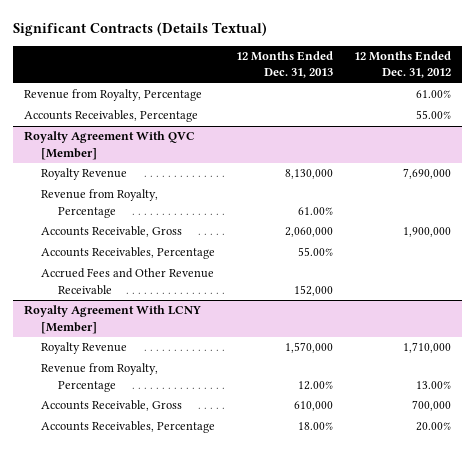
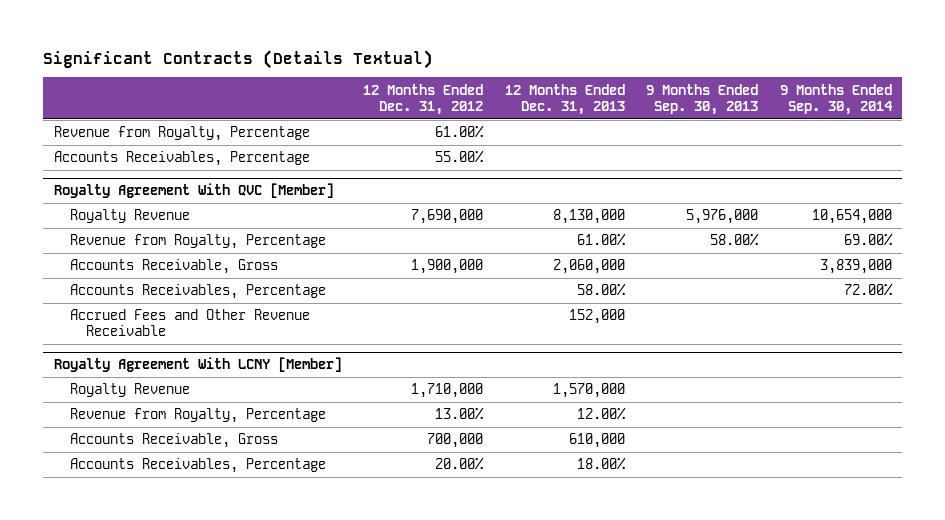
- | 12 Months Ended Dec. 31, 2013 | 12 Months Ended Dec. 31, 2012
+ | 12 Months Ended Dec. 31, 2012 | 12 Months Ended Dec. 31, 2013 | 9 Months Ended Sep. 30, 2013 | 9 Months Ended Sep. 30, 2014
@ Royalty Agreement With QVC [Member]
- Accounts Receivables, Percentage | 55.00% |
+ Accounts Receivables, Percentage | | 58.00% | | 72.00%

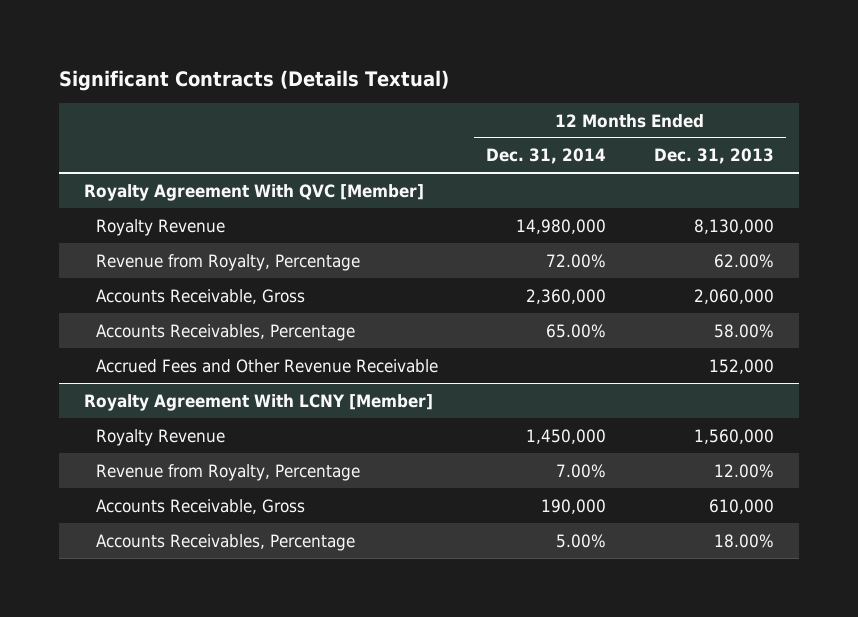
- | 12 Months Ended Dec. 31, 2012 | 12 Months Ended Dec. 31, 2013 | 9 Months Ended Sep. 30, 2013 | 9 Months Ended Sep. 30, 2014
+ | 12 Months Ended Dec. 31, 2014 | 12 Months Ended Dec. 31, 2013
- Revenue from Royalty, Percentage | 61.00% | | |
- Accounts Receivables, Percentage | 55.00% | | |
@ Royalty Agreement With QVC [Member]
- Revenue from Royalty, Percentage | | 61.00% | 58.00% | 69.00%
+ Revenue from Royalty, Percentage | 72.00% | 62.00%
@ Royalty Agreement With LCNY [Member]
- Royalty Revenue | 1,710,000 | 1,570,000 | |
+ Royalty Revenue | 1,450,000 | 1,560,000

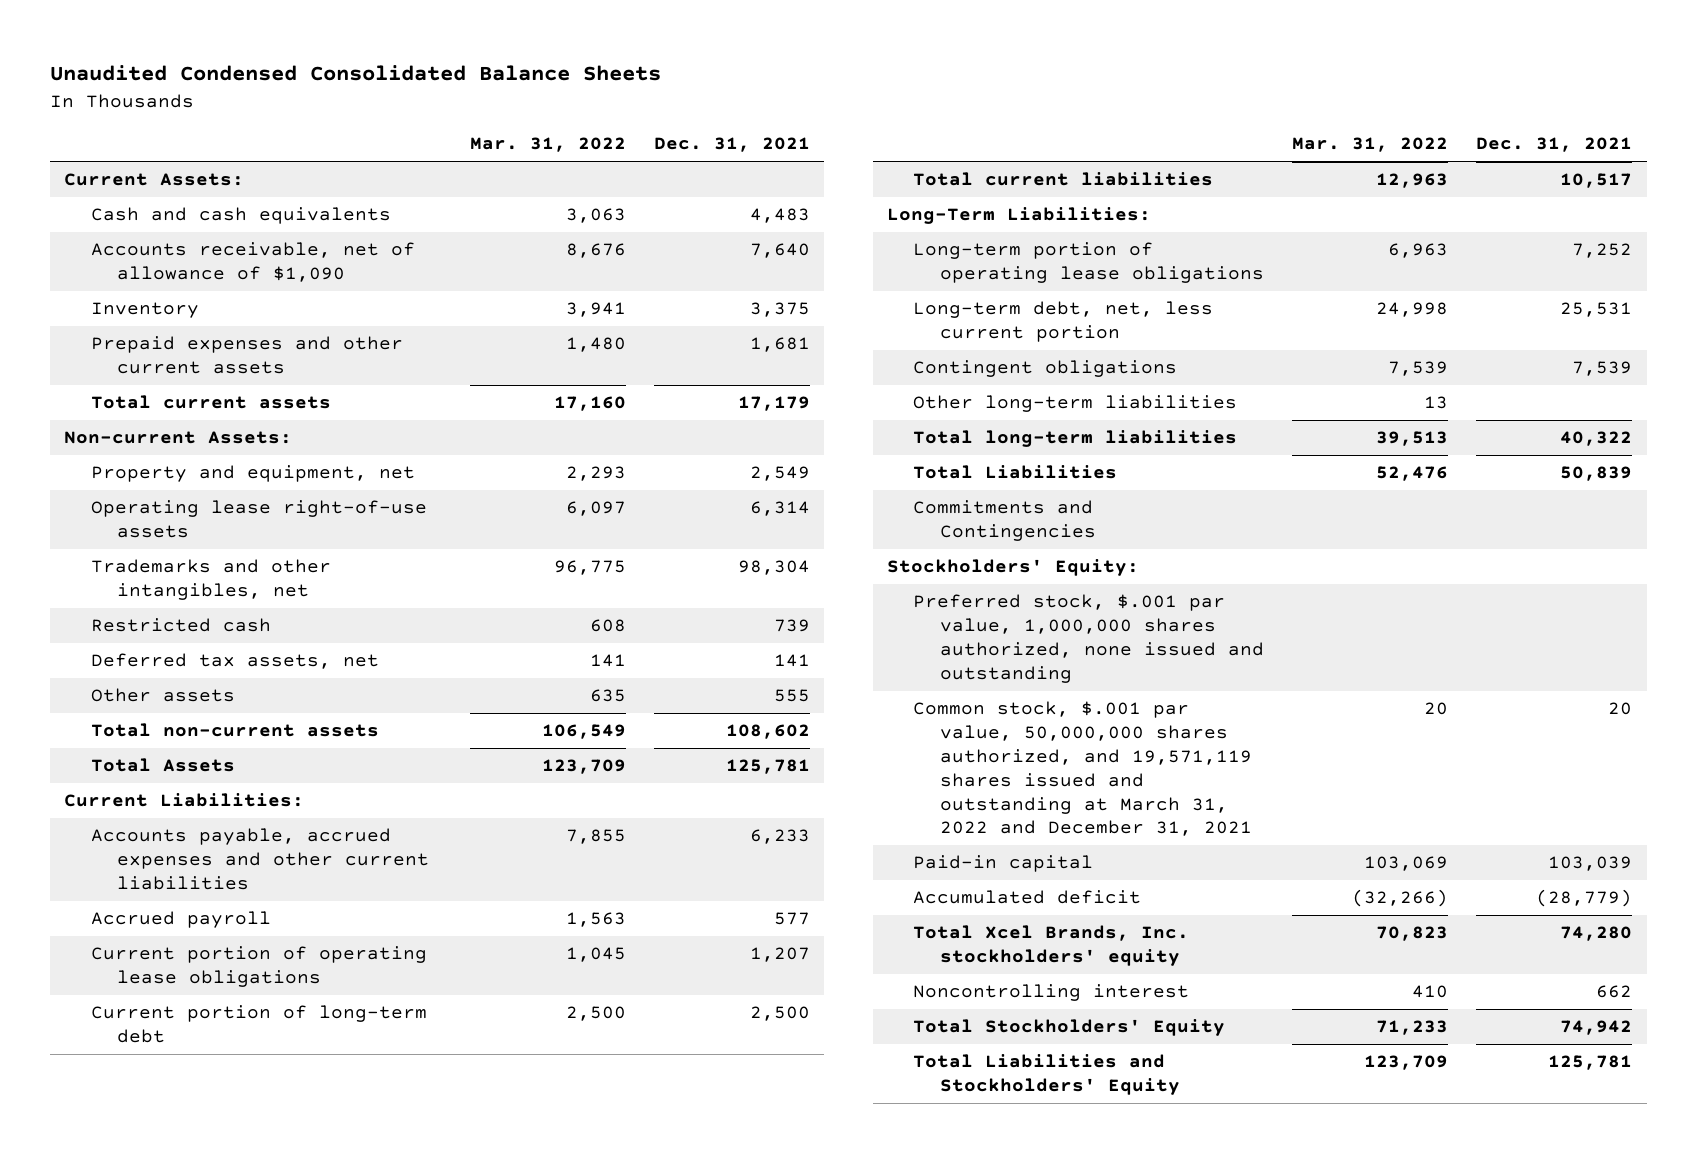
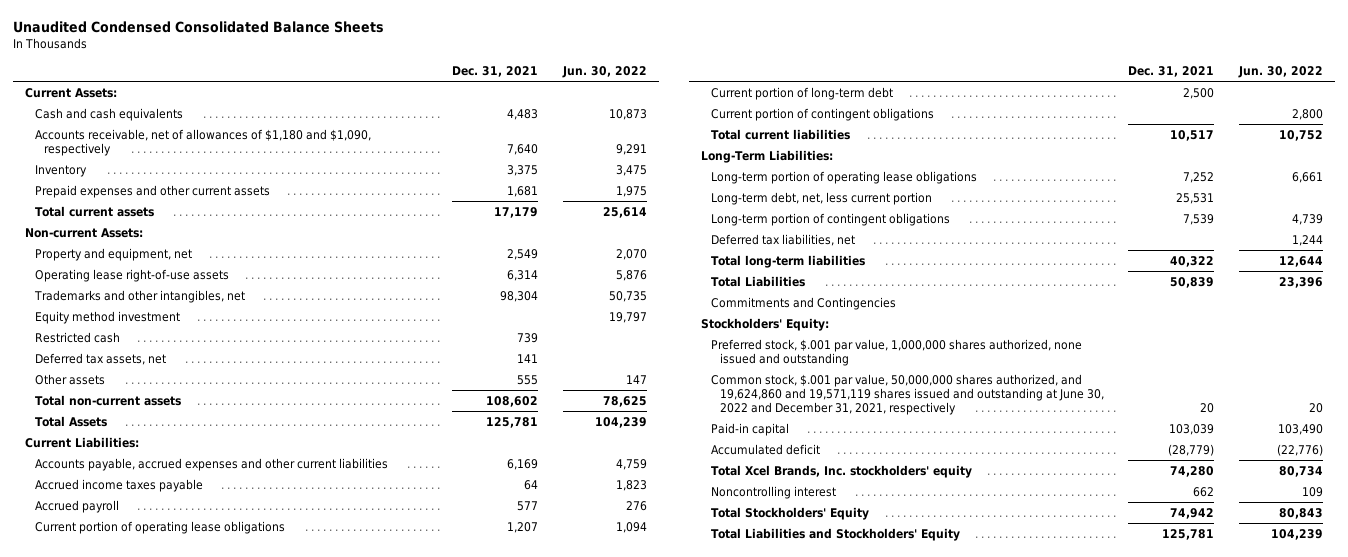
- | Mar. 31, 2022 | Dec. 31, 2021
+ | Dec. 31, 2021 | Jun. 30, 2022
- Accounts receivable, net of allowance of $1,090 | 8,676 | 7,640
+ Accounts receivable, net of allowances of $1,180 and $1,090, respectively | 7,640 | 9,291
+ Equity method investment | | 19,797
- Accounts payable, accrued expenses and other current liabilities | 7,855 | 6,233
+ Accounts payable, accrued expenses and other current liabilities | 6,169 | 4,759
+ Accrued income taxes payable | 64 | 1,823
+ Current portion of contingent obligations | | 2,800
- Contingent obligations | 7,539 | 7,539
- Other long-term liabilities | 13 |
+ Long-term portion of contingent obligations | 7,539 | 4,739
+ Deferred tax liabilities, net | | 1,244
- Common stock, $.001 par value, 50,000,000 shares authorized, and 19,571,119 shares issued and outstanding at March 31, 2022 and December 31, 2021 | 20 | 20
+ Common stock, $.001 par value, 50,000,000 shares authorized, and 19,624,860 and 19,571,119 shares issued and outstanding at June 30, 2022 and December 31, 2021, respectively | 20 | 20

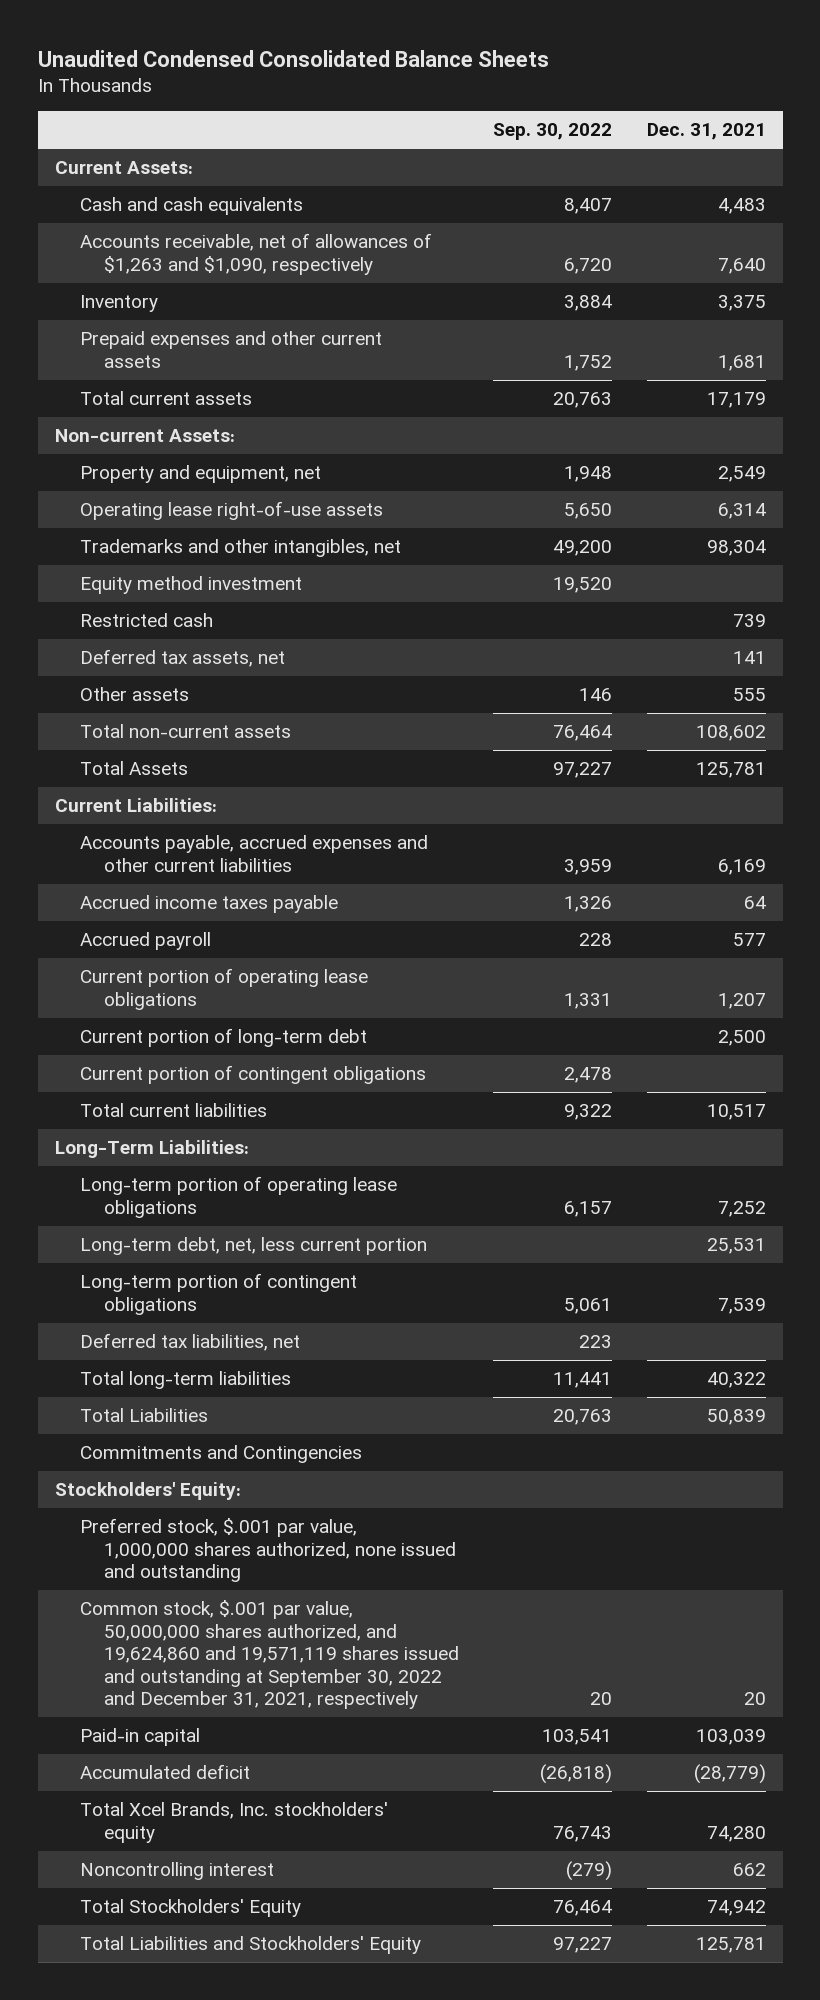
- | Dec. 31, 2021 | Jun. 30, 2022
+ | Sep. 30, 2022 | Dec. 31, 2021
- Accounts receivable, net of allowances of $1,180 and $1,090, respectively | 7,640 | 9,291
+ Accounts receivable, net of allowances of $1,263 and $1,090, respectively | 6,720 | 7,640
- Common stock, $.001 par value, 50,000,000 shares authorized, and 19,624,860 and 19,571,119 shares issued and outstanding at June 30, 2022 and December 31, 2021, respectively | 20 | 20
+ Common stock, $.001 par value, 50,000,000 shares authorized, and 19,624,860 and 19,571,119 shares issued and outstanding at September 30, 2022 and December 31, 2021, respectively | 20 | 20

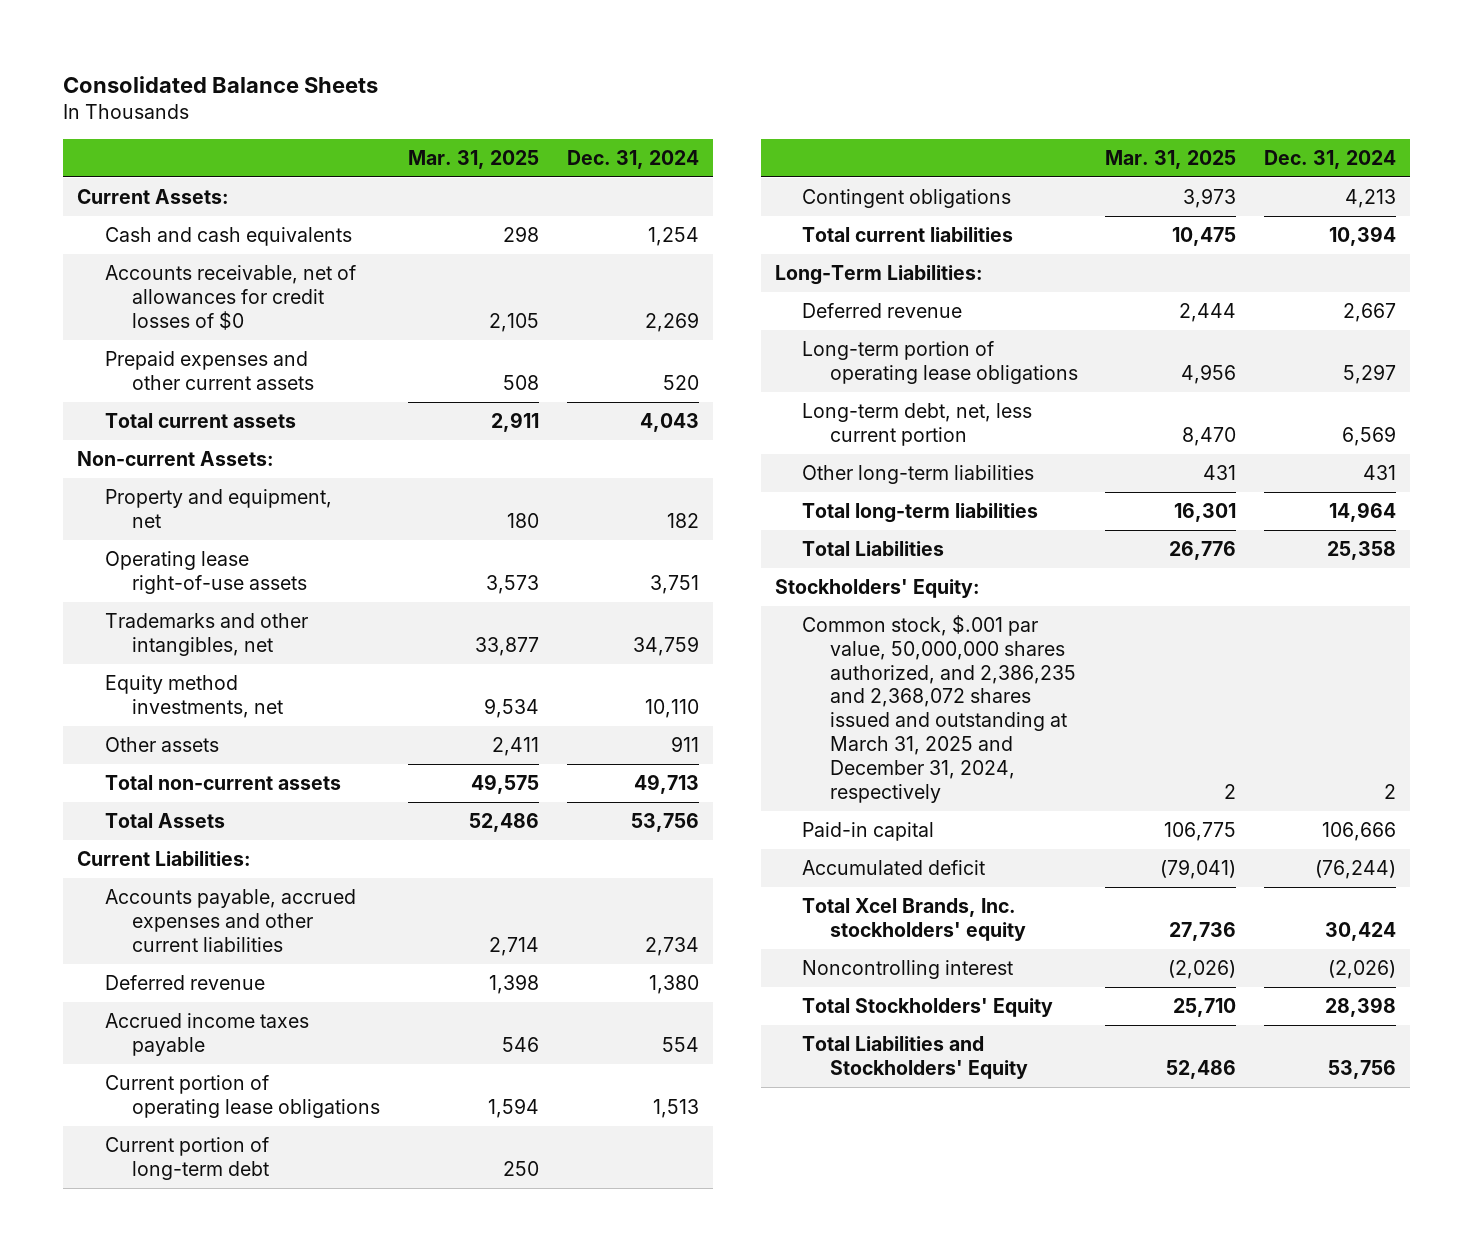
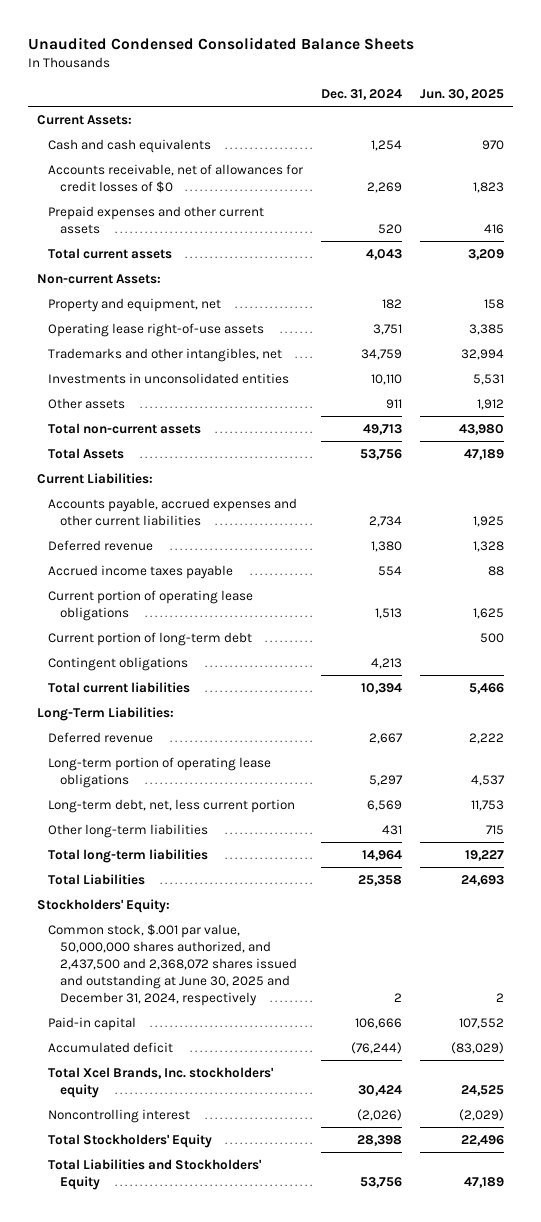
- Consolidated Balance Sheets
+ Unaudited Condensed Consolidated Balance Sheets
- | Mar. 31, 2025 | Dec. 31, 2024
+ | Dec. 31, 2024 | Jun. 30, 2025
- Equity method investments, net | 9,534 | 10,110
+ Investments in unconsolidated entities | 10,110 | 5,531
- Common stock, $.001 par value, 50,000,000 shares authorized, and 2,386,235 and 2,368,072 shares issued and outstanding at March 31, 2025 and December 31, 2024, respectively | 2 | 2
+ Common stock, $.001 par value, 50,000,000 shares authorized, and 2,437,500 and 2,368,072 shares issued and outstanding at June 30, 2025 and December 31, 2024, respectively | 2 | 2

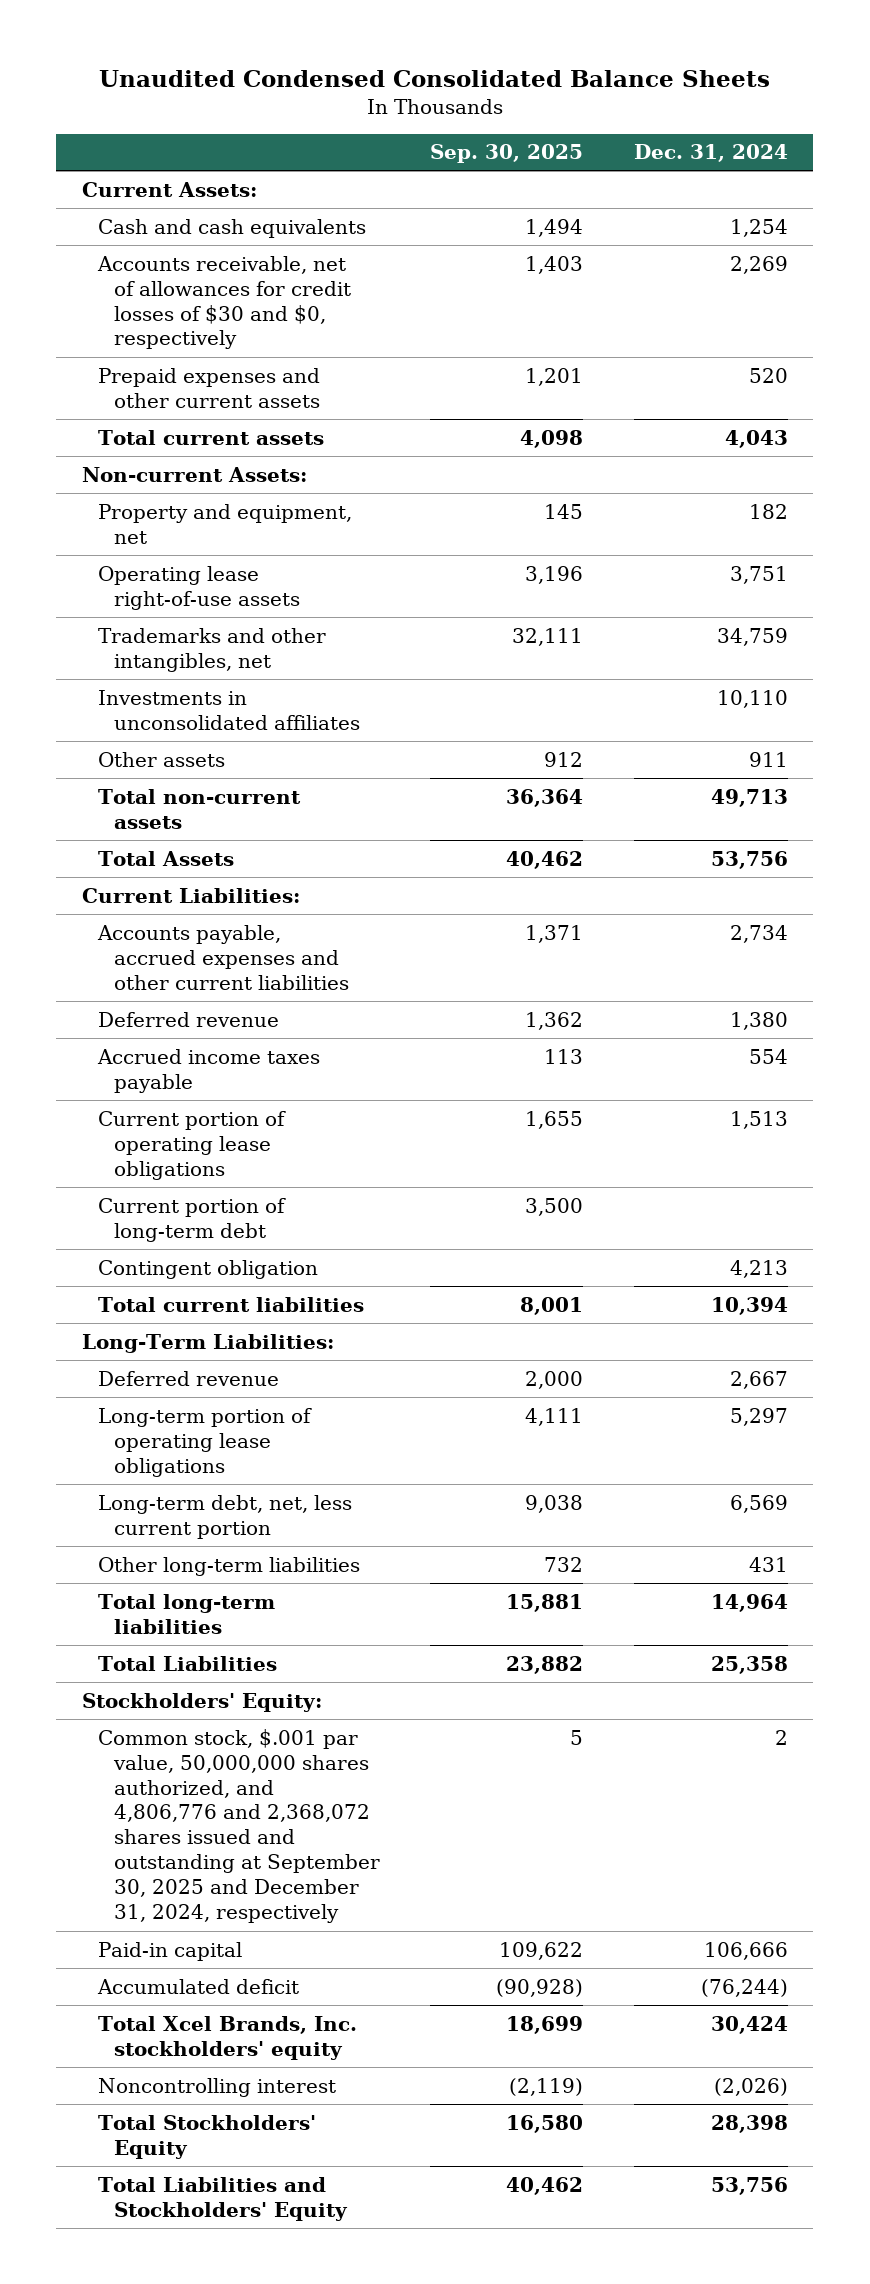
- | Dec. 31, 2024 | Jun. 30, 2025
+ | Sep. 30, 2025 | Dec. 31, 2024
- Accounts receivable, net of allowances for credit losses of $0 | 2,269 | 1,823
+ Accounts receivable, net of allowances for credit losses of $30 and $0, respectively | 1,403 | 2,269
- Investments in unconsolidated entities | 10,110 | 5,531
+ Investments in unconsolidated affiliates | | 10,110
- Contingent obligations | 4,213 |
+ Contingent obligation | | 4,213
- Common stock, $.001 par value, 50,000,000 shares authorized, and 2,437,500 and 2,368,072 shares issued and outstanding at June 30, 2025 and December 31, 2024, respectively | 2 | 2
+ Common stock, $.001 par value, 50,000,000 shares authorized, and 4,806,776 and 2,368,072 shares issued and outstanding at September 30, 2025 and December 31, 2024, respectively | 5 | 2

